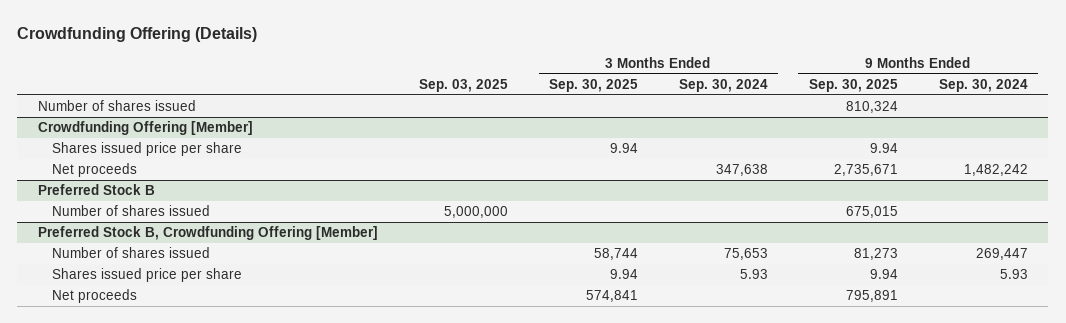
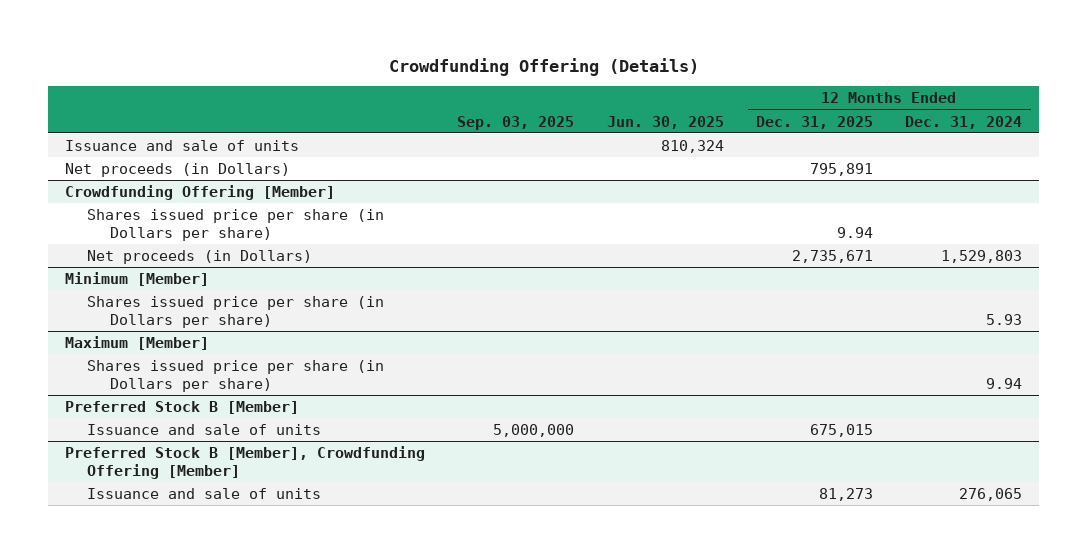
- | Sep. 03, 2025 | 3 Months Ended Sep. 30, 2025 | 3 Months Ended Sep. 30, 2024 | 9 Months Ended Sep. 30, 2025 | 9 Months Ended Sep. 30, 2024
+ | Sep. 03, 2025 | Jun. 30, 2025 | 12 Months Ended Dec. 31, 2025 | 12 Months Ended Dec. 31, 2024
- Number of shares issued | | | | 810,324 |
+ Issuance and sale of units | | 810,324 | |
+ Net proceeds (in Dollars) | | | 795,891 |
@ Crowdfunding Offering [Member]
- Shares issued price per share | | 9.94 | | 9.94 |
- Net proceeds | | | 347,638 | 2,735,671 | 1,482,242
- Preferred Stock B
- Number of shares issued | 5,000,000 | | | 675,015 |
- Preferred Stock B, Crowdfunding Offering [Member]
- Number of shares issued | | 58,744 | 75,653 | 81,273 | 269,447
- Shares issued price per share | | 9.94 | 5.93 | 9.94 | 5.93
- Net proceeds | | 574,841 | | 795,891 |
@ Crowdfunding Offering [Member]
+ Shares issued price per share (in Dollars per share) | | | 9.94 |
+ Net proceeds (in Dollars) | | | 2,735,671 | 1,529,803
+ Minimum [Member]
+ Shares issued price per share (in Dollars per share) | | | | 5.93
+ Maximum [Member]
+ Shares issued price per share (in Dollars per share) | | | | 9.94
+ Preferred Stock B [Member]
+ Issuance and sale of units | 5,000,000 | | 675,015 |
+ Preferred Stock B [Member], Crowdfunding Offering [Member]
+ Issuance and sale of units | | | 81,273 | 276,065

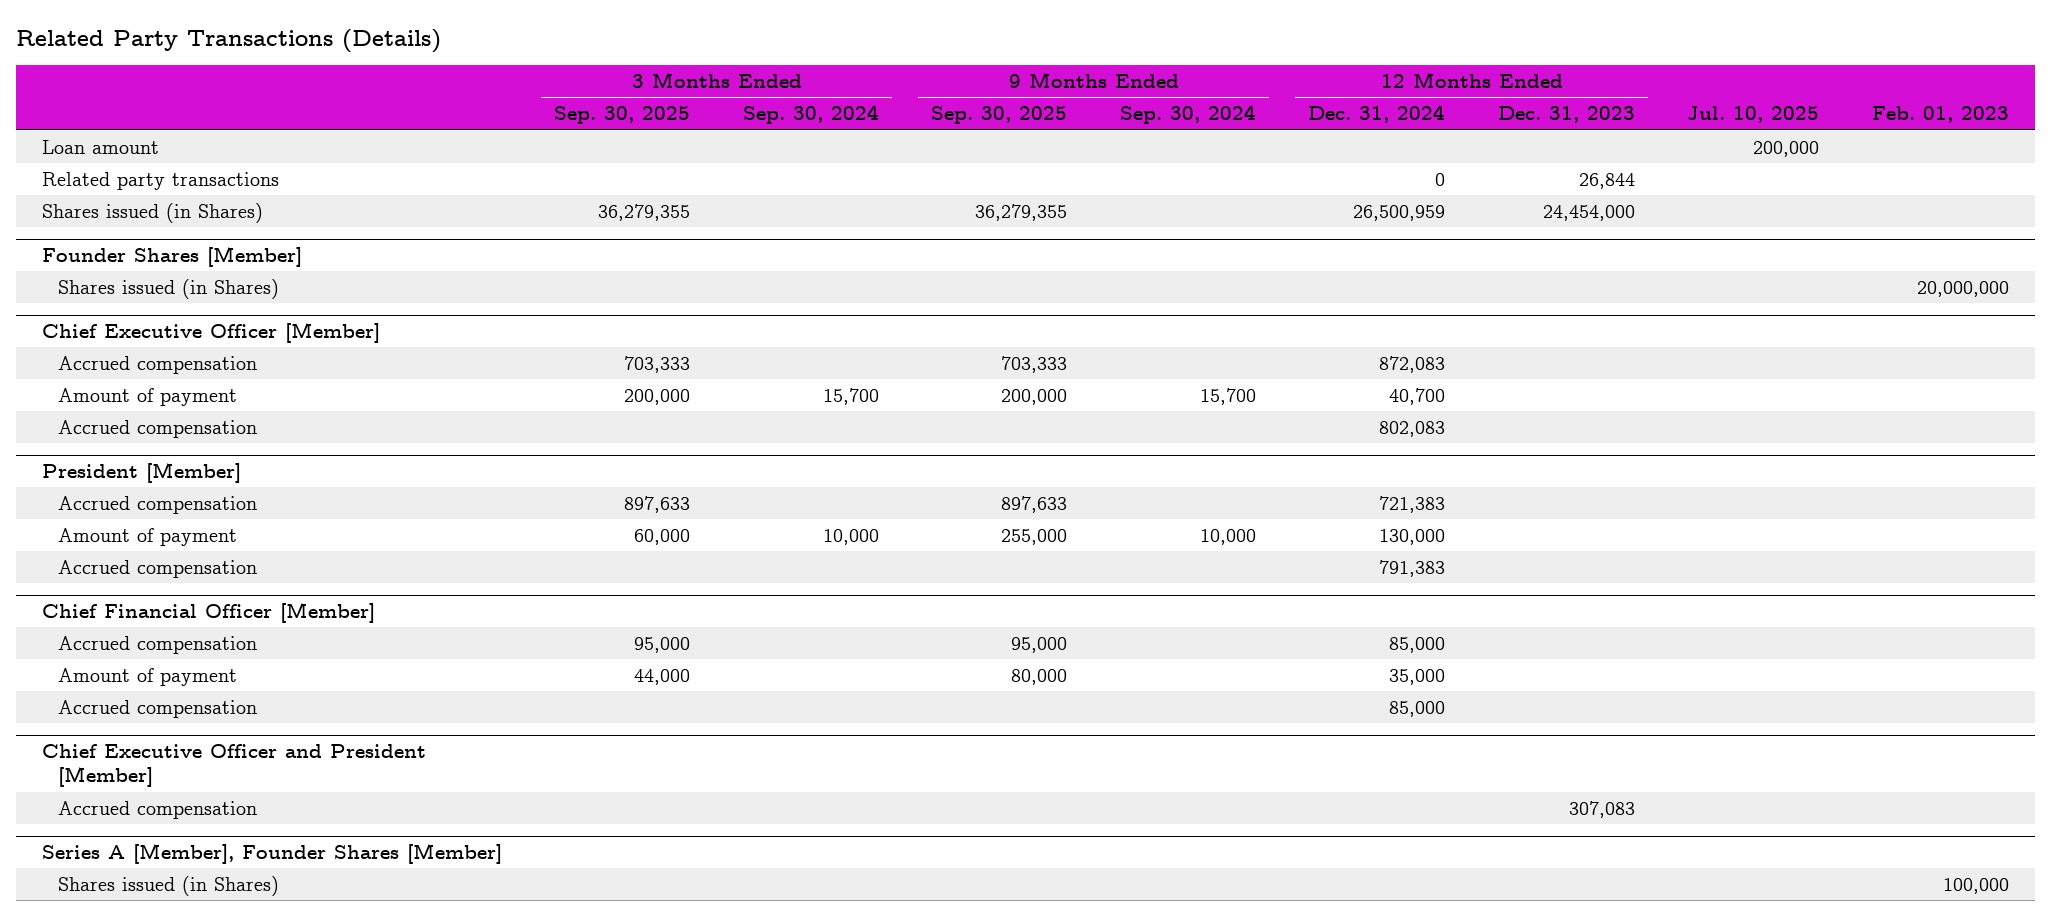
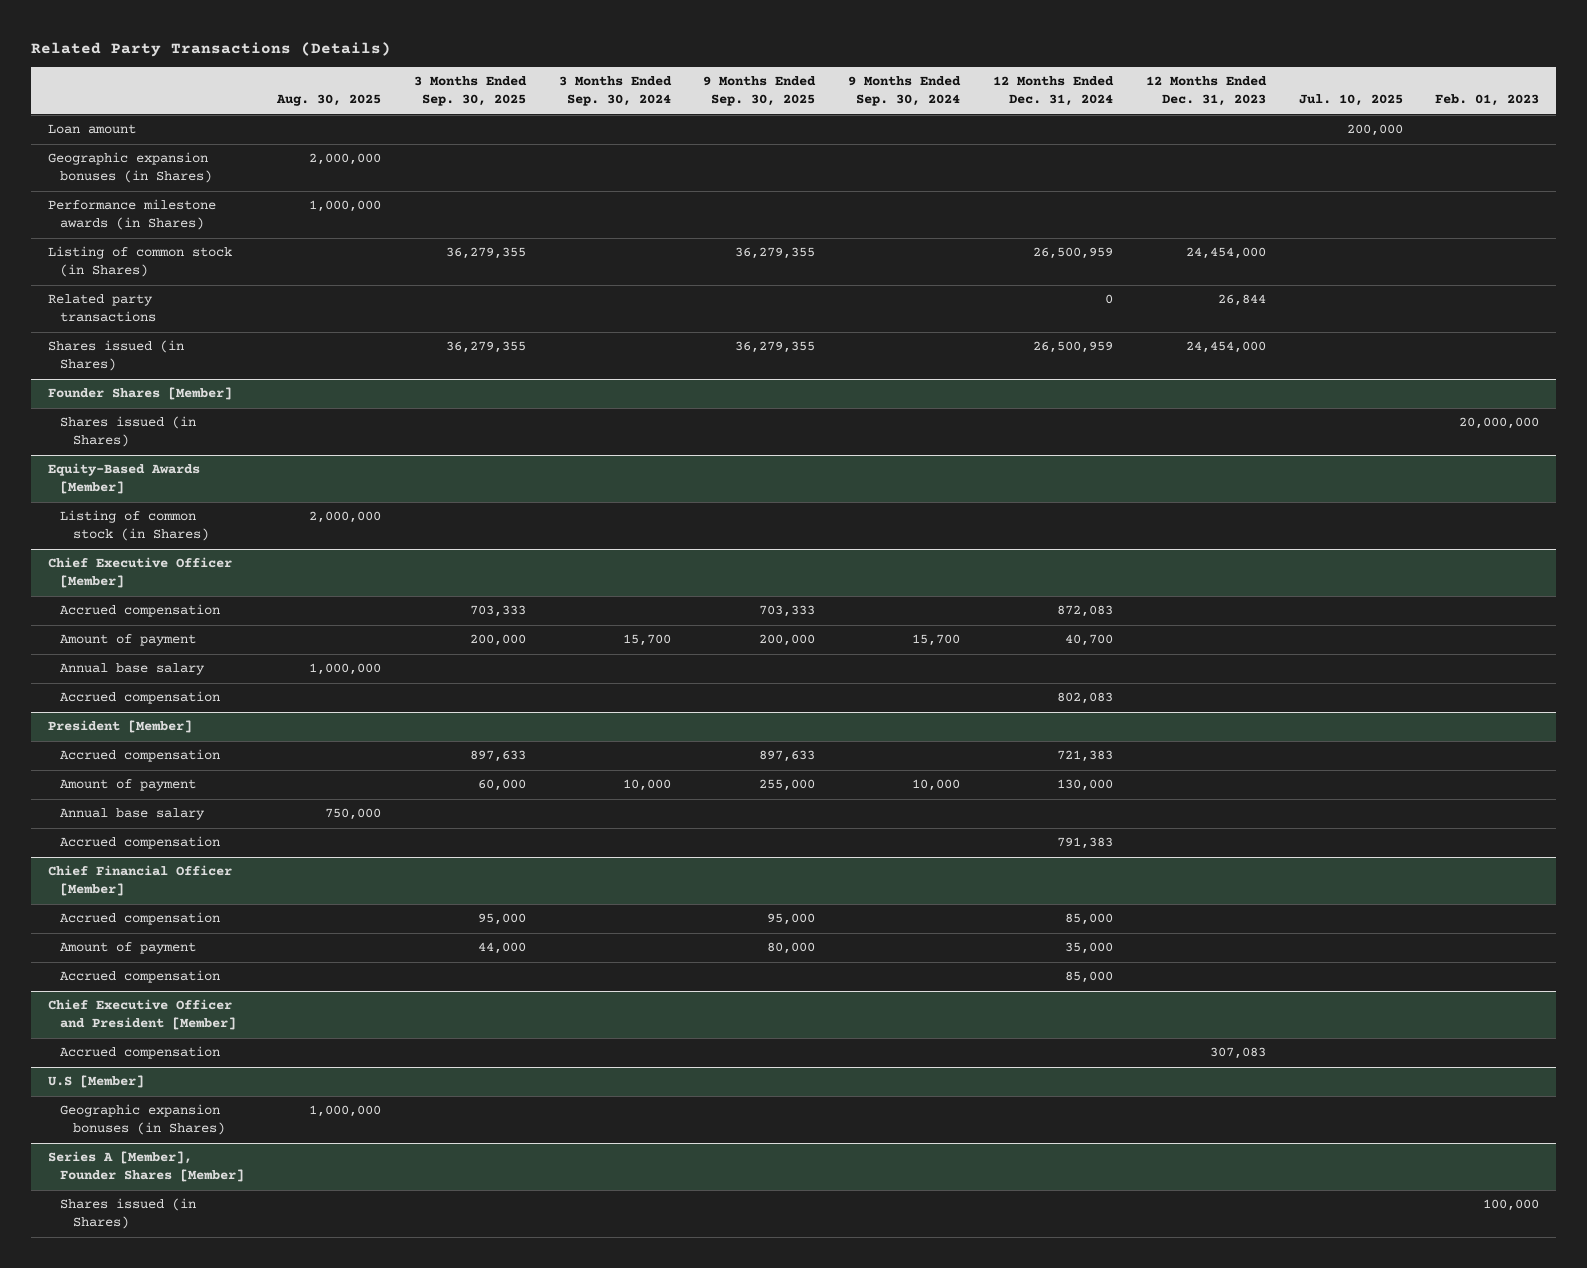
- | 3 Months Ended Sep. 30, 2025 | 3 Months Ended Sep. 30, 2024 | 9 Months Ended Sep. 30, 2025 | 9 Months Ended Sep. 30, 2024 | 12 Months Ended Dec. 31, 2024 | 12 Months Ended Dec. 31, 2023 | Jul. 10, 2025 | Feb. 01, 2023
+ | Aug. 30, 2025 | 3 Months Ended Sep. 30, 2025 | 3 Months Ended Sep. 30, 2024 | 9 Months Ended Sep. 30, 2025 | 9 Months Ended Sep. 30, 2024 | 12 Months Ended Dec. 31, 2024 | 12 Months Ended Dec. 31, 2023 | Jul. 10, 2025 | Feb. 01, 2023
+ Geographic expansion bonuses (in Shares) | 2,000,000 | | | | | | | |
+ Performance milestone awards (in Shares) | 1,000,000 | | | | | | | |
+ Listing of common stock (in Shares) | | 36,279,355 | | 36,279,355 | | 26,500,959 | 24,454,000 | |
+ Equity-Based Awards [Member]
+ Listing of common stock (in Shares) | 2,000,000 | | | | | | | |
@ Chief Executive Officer [Member]
+ Annual base salary | 1,000,000 | | | | | | | |
@ President [Member]
+ Annual base salary | 750,000 | | | | | | | |
+ U.S [Member]
+ Geographic expansion bonuses (in Shares) | 1,000,000 | | | | | | | |

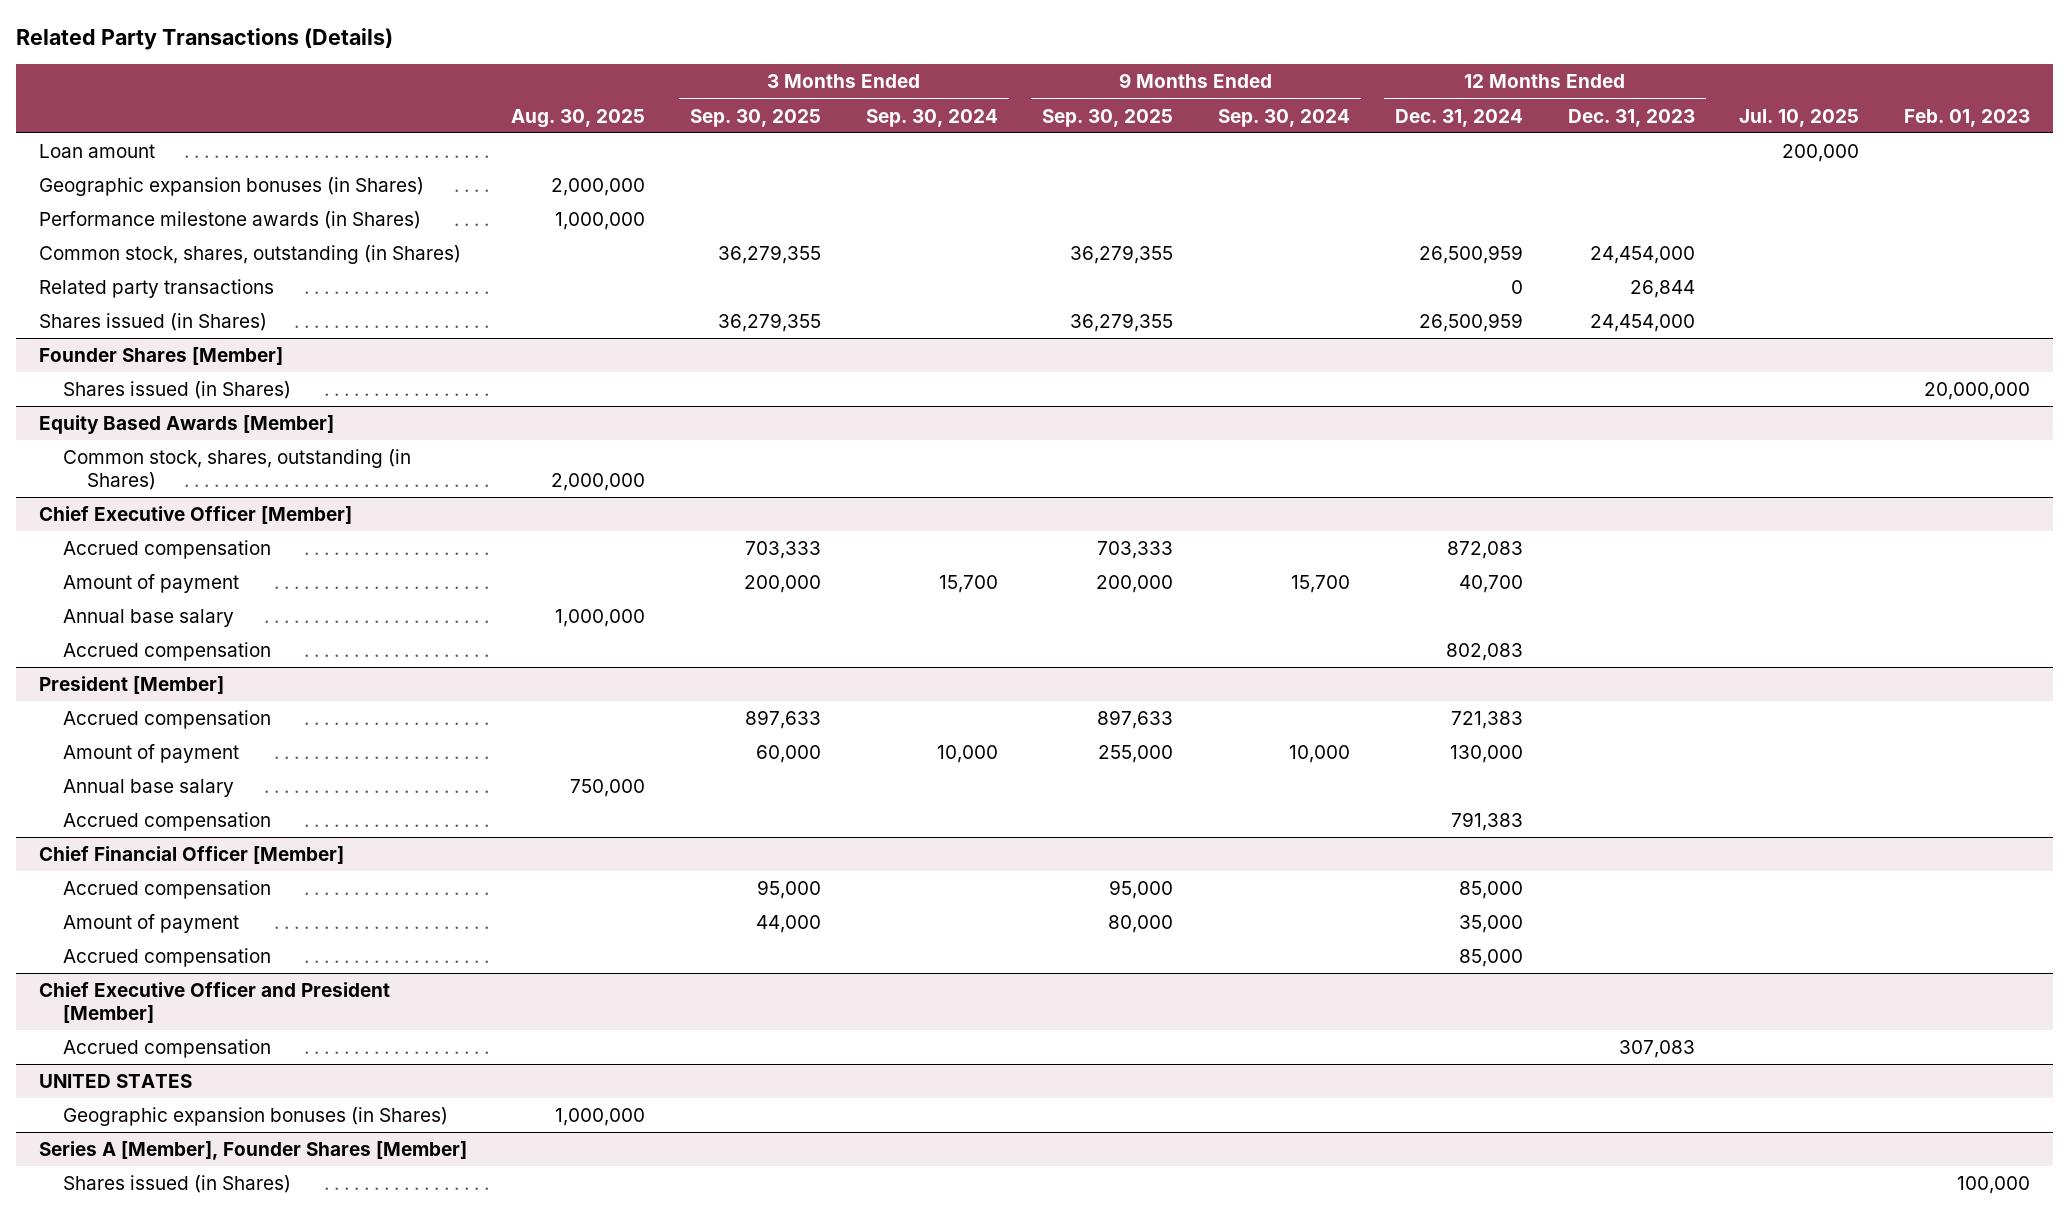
- Listing of common stock (in Shares) | | 36,279,355 | | 36,279,355 | | 26,500,959 | 24,454,000 | |
+ Common stock, shares, outstanding (in Shares) | | 36,279,355 | | 36,279,355 | | 26,500,959 | 24,454,000 | |
- Equity-Based Awards [Member]
- Listing of common stock (in Shares) | 2,000,000 | | | | | | | |
+ Equity Based Awards [Member]
+ Common stock, shares, outstanding (in Shares) | 2,000,000 | | | | | | | |
- U.S [Member]
+ UNITED STATES

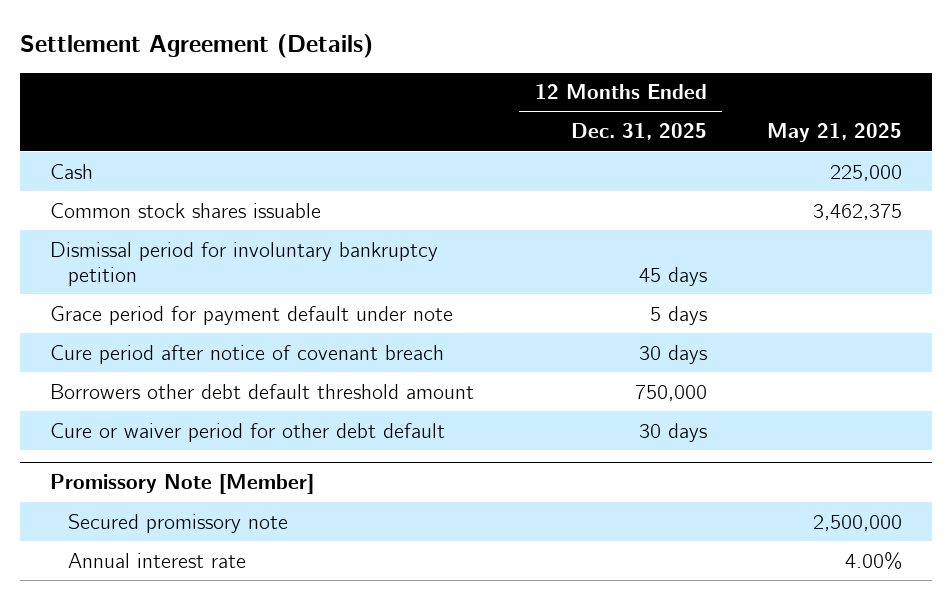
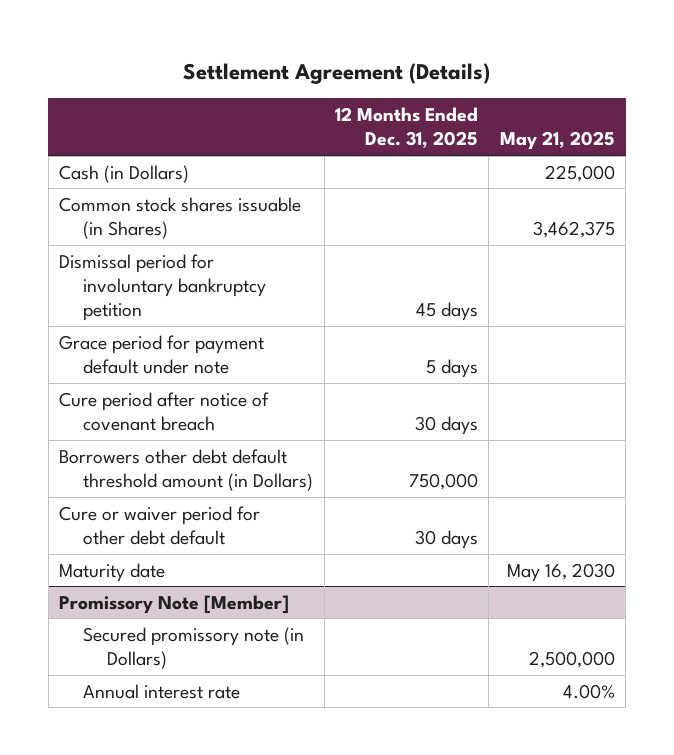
- Cash | | 225,000
- Common stock shares issuable | | 3,462,375
+ Cash (in Dollars) | | 225,000
+ Common stock shares issuable (in Shares) | | 3,462,375
- Borrowers other debt default threshold amount | 750,000 |
+ Borrowers other debt default threshold amount (in Dollars) | 750,000 |
+ Maturity date | | May 16, 2030
@ Promissory Note [Member]
- Secured promissory note | | 2,500,000
+ Secured promissory note (in Dollars) | | 2,500,000

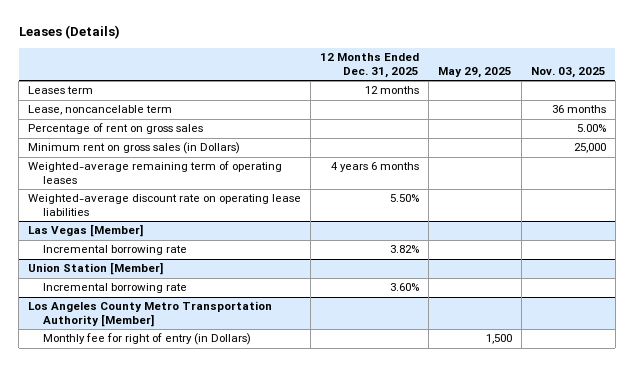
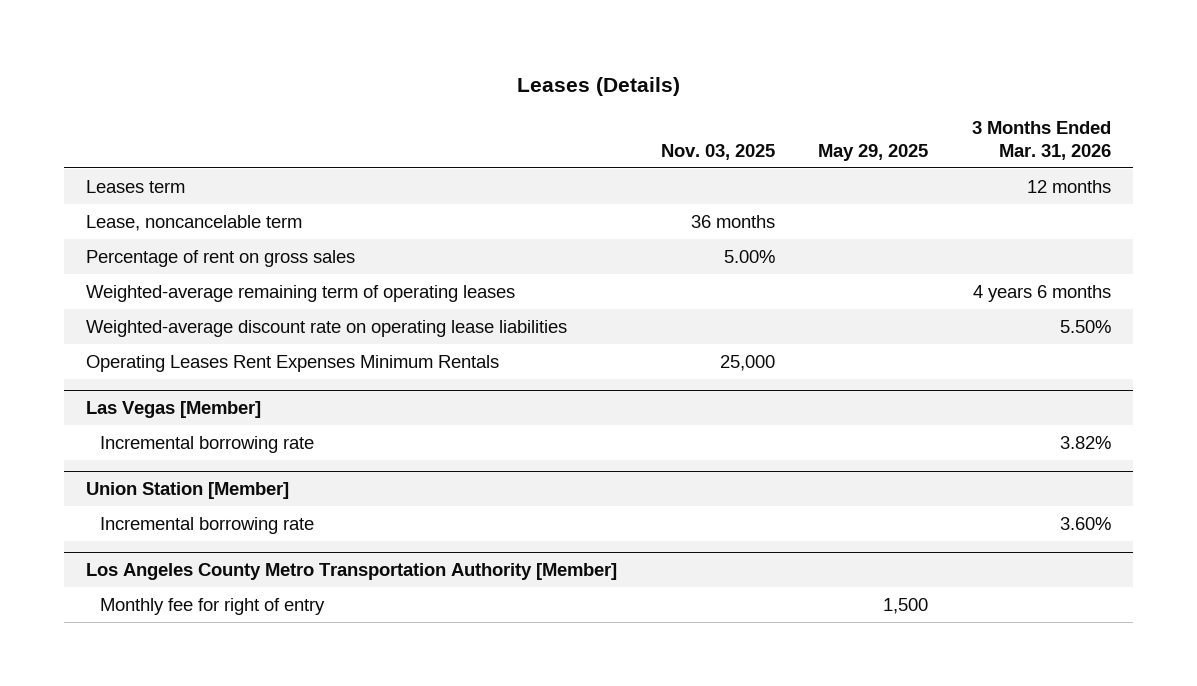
- | 12 Months Ended Dec. 31, 2025 | May 29, 2025 | Nov. 03, 2025
+ | Nov. 03, 2025 | May 29, 2025 | 3 Months Ended Mar. 31, 2026
- Minimum rent on gross sales (in Dollars) | | | 25,000
+ Operating Leases Rent Expenses Minimum Rentals | 25,000 | |
@ Los Angeles County Metro Transportation Authority [Member]
- Monthly fee for right of entry (in Dollars) | | 1,500 |
+ Monthly fee for right of entry | | 1,500 |

